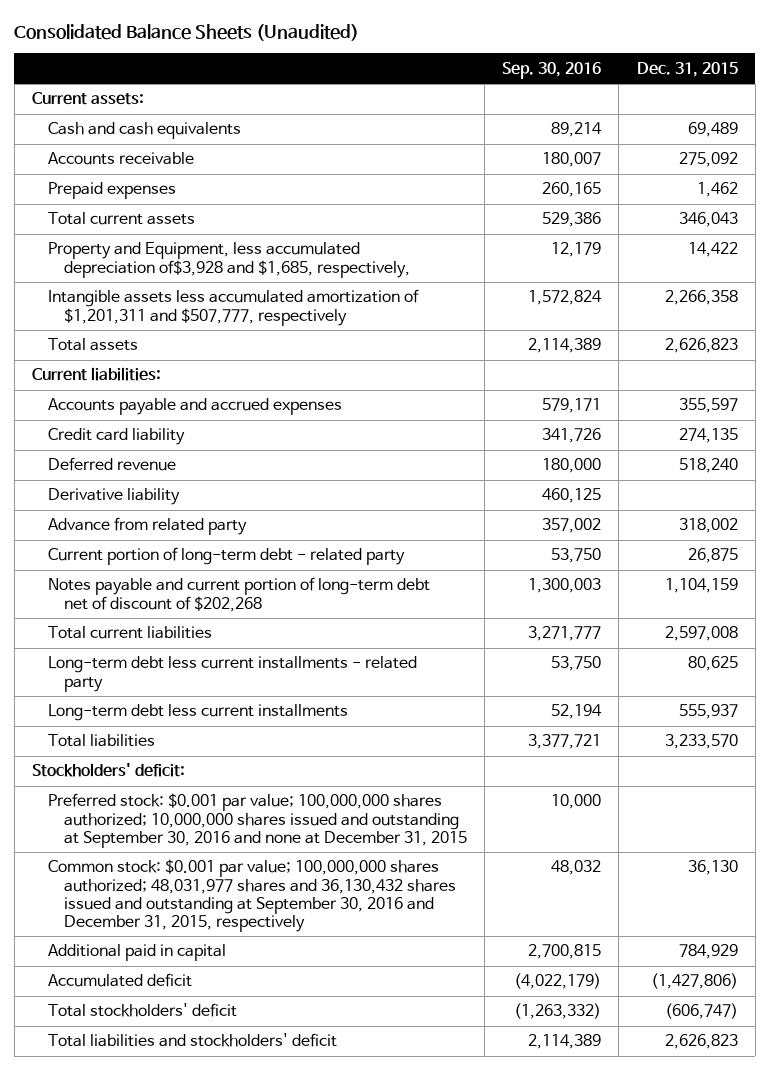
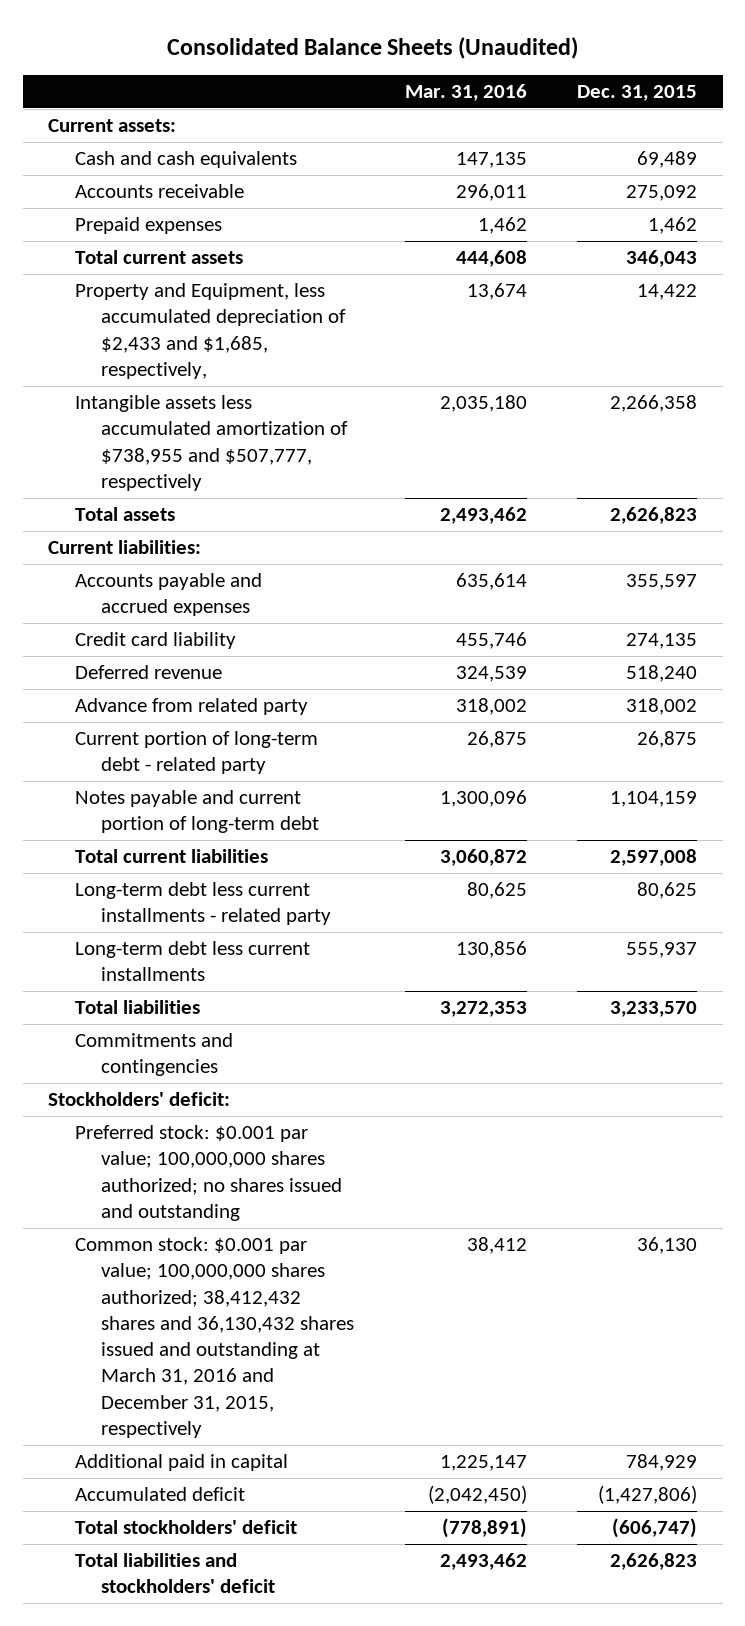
- | Sep. 30, 2016 | Dec. 31, 2015
+ | Mar. 31, 2016 | Dec. 31, 2015
- Property and Equipment, less accumulated depreciation of$3,928 and $1,685, respectively, | 12,179 | 14,422
- Intangible assets less accumulated amortization of $1,201,311 and $507,777, respectively | 1,572,824 | 2,266,358
+ Property and Equipment, less accumulated depreciation of $2,433 and $1,685, respectively, | 13,674 | 14,422
+ Intangible assets less accumulated amortization of $738,955 and $507,777, respectively | 2,035,180 | 2,266,358
- Derivative liability | 460,125 |
- Notes payable and current portion of long-term debt net of discount of $202,268 | 1,300,003 | 1,104,159
+ Notes payable and current portion of long-term debt | 1,300,096 | 1,104,159
+ Commitments and contingencies
- Preferred stock: $0.001 par value; 100,000,000 shares authorized; 10,000,000 shares issued and outstanding at September 30, 2016 and none at December 31, 2015 | 10,000 |
- Common stock: $0.001 par value; 100,000,000 shares authorized; 48,031,977 shares and 36,130,432 shares issued and outstanding at September 30, 2016 and December 31, 2015, respectively | 48,032 | 36,130
+ Preferred stock: $0.001 par value; 100,000,000 shares authorized; no shares issued and outstanding
+ Common stock: $0.001 par value; 100,000,000 shares authorized; 38,412,432 shares and 36,130,432 shares issued and outstanding at March 31, 2016 and December 31, 2015, respectively | 38,412 | 36,130

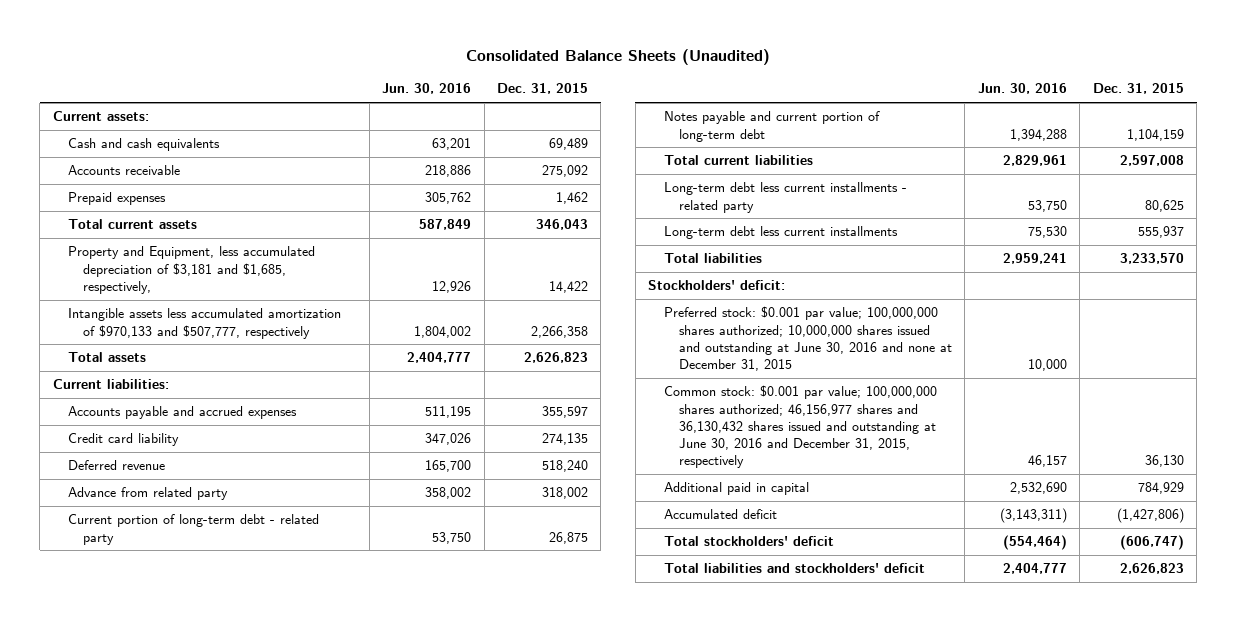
- | Mar. 31, 2016 | Dec. 31, 2015
+ | Jun. 30, 2016 | Dec. 31, 2015
- Property and Equipment, less accumulated depreciation of $2,433 and $1,685, respectively, | 13,674 | 14,422
- Intangible assets less accumulated amortization of $738,955 and $507,777, respectively | 2,035,180 | 2,266,358
+ Property and Equipment, less accumulated depreciation of $3,181 and $1,685, respectively, | 12,926 | 14,422
+ Intangible assets less accumulated amortization of $970,133 and $507,777, respectively | 1,804,002 | 2,266,358
- Commitments and contingencies
- Preferred stock: $0.001 par value; 100,000,000 shares authorized; no shares issued and outstanding
- Common stock: $0.001 par value; 100,000,000 shares authorized; 38,412,432 shares and 36,130,432 shares issued and outstanding at March 31, 2016 and December 31, 2015, respectively | 38,412 | 36,130
+ Preferred stock: $0.001 par value; 100,000,000 shares authorized; 10,000,000 shares issued and outstanding at June 30, 2016 and none at December 31, 2015 | 10,000 |
+ Common stock: $0.001 par value; 100,000,000 shares authorized; 46,156,977 shares and 36,130,432 shares issued and outstanding at June 30, 2016 and December 31, 2015, respectively | 46,157 | 36,130

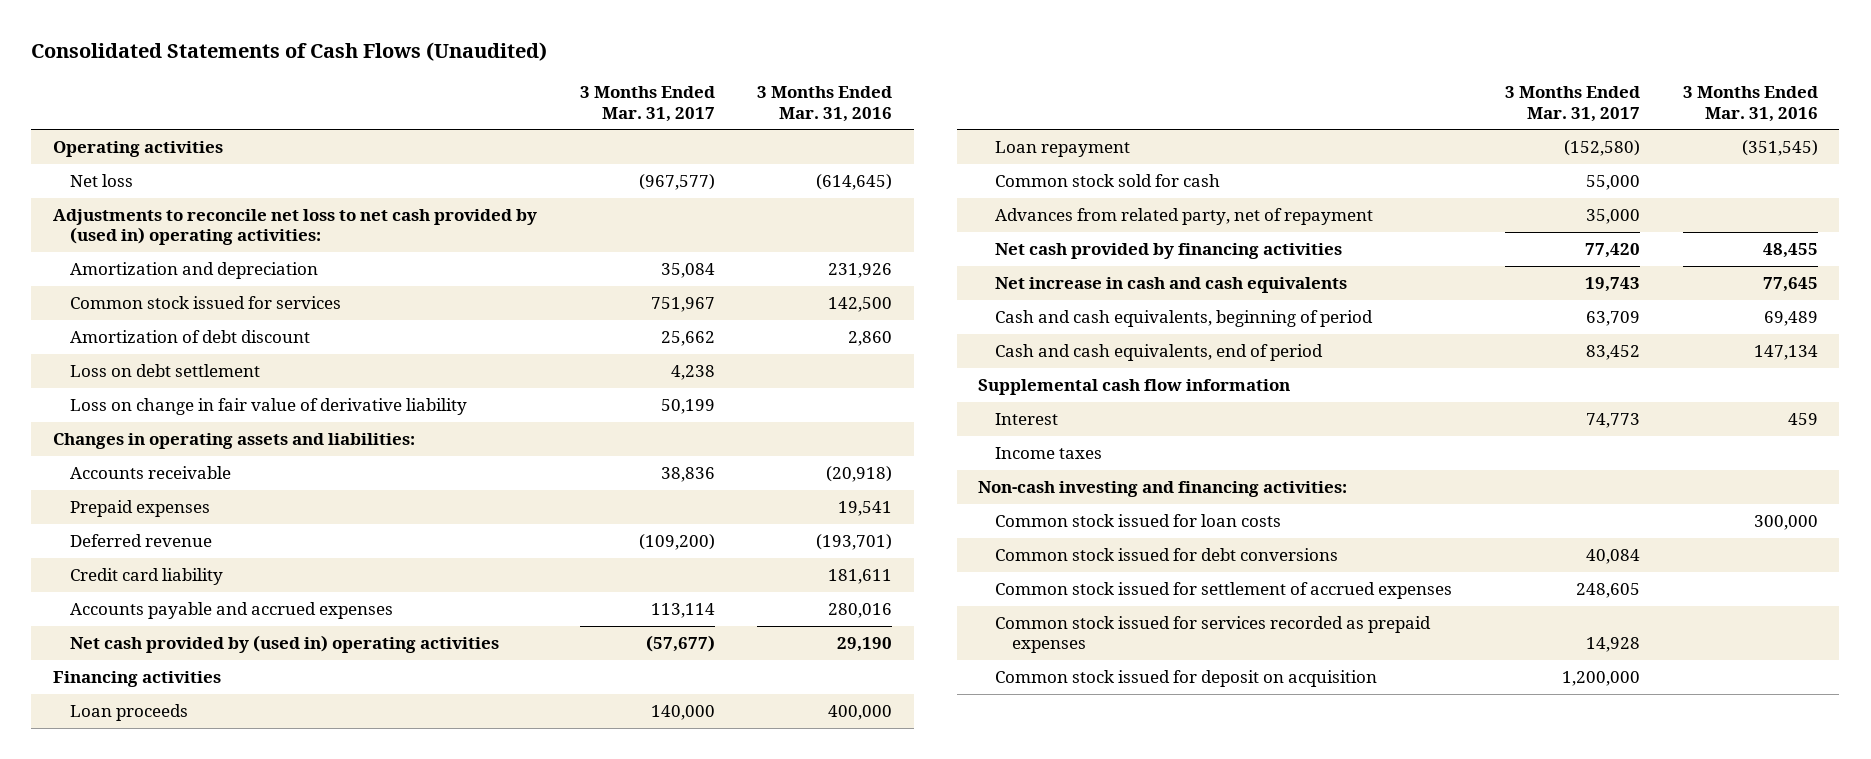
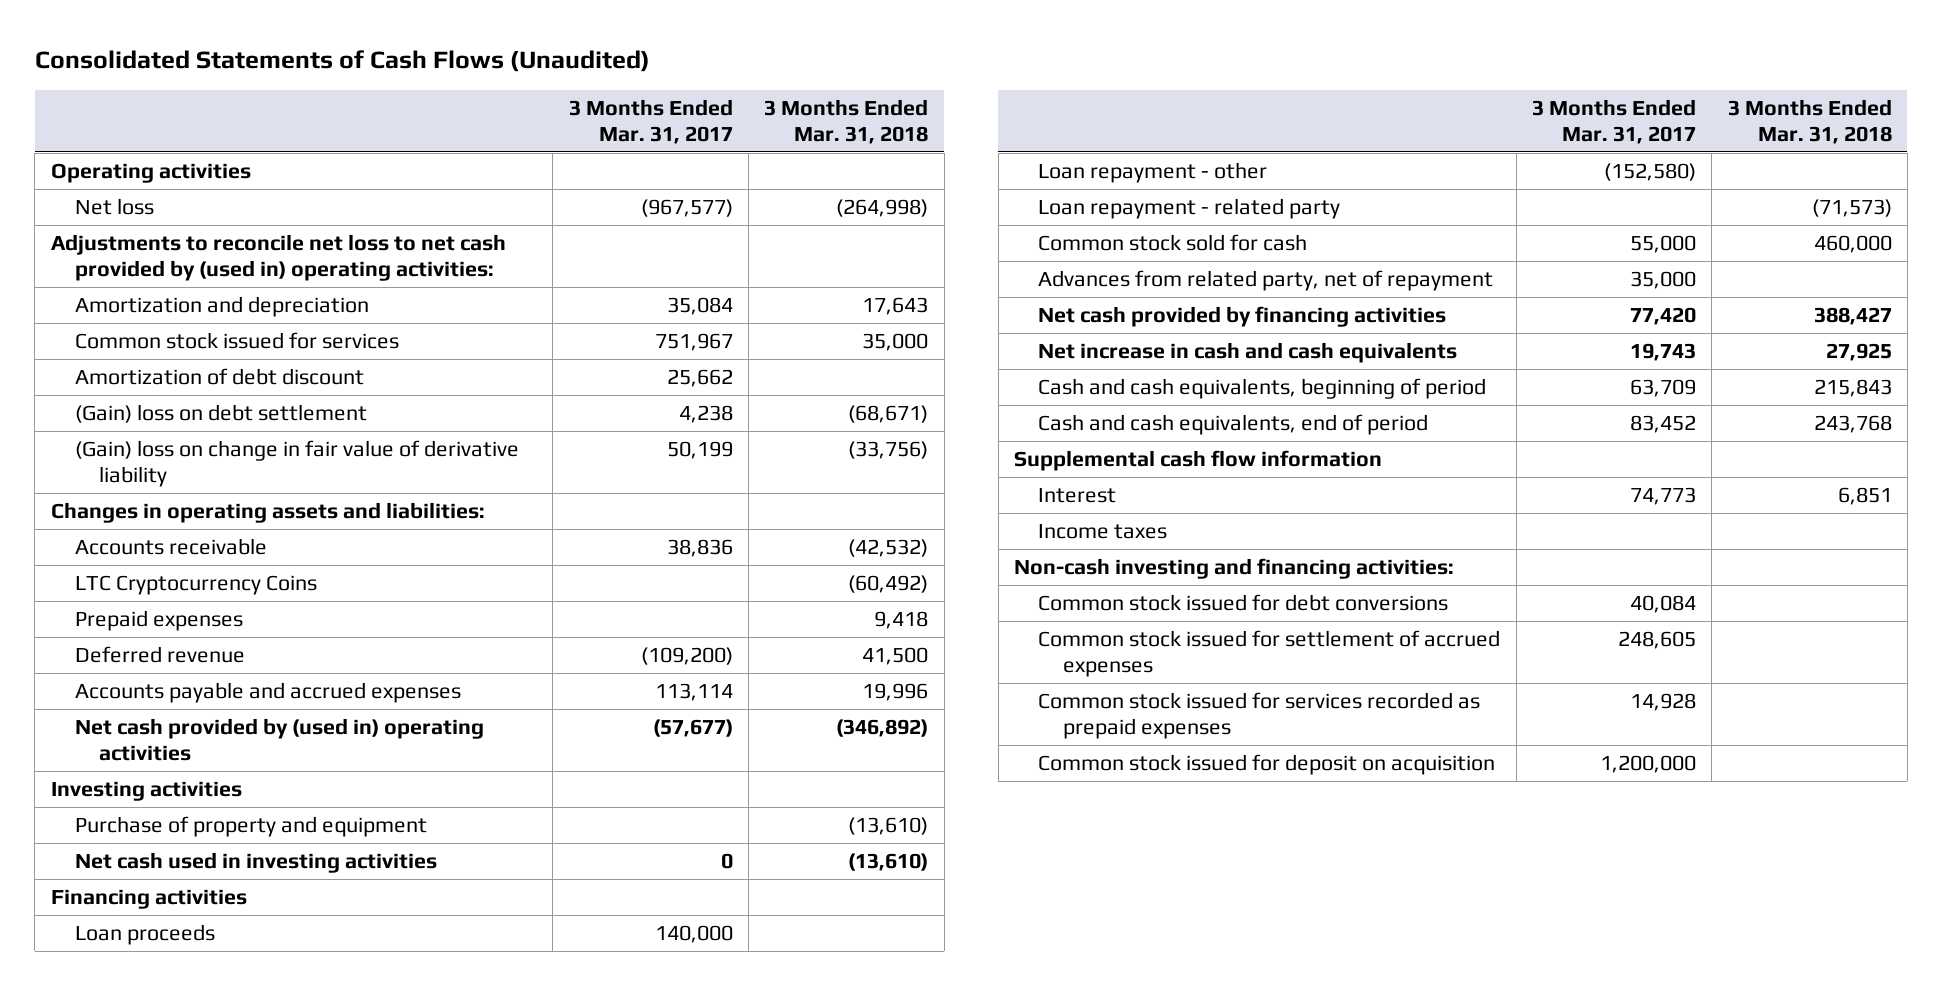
- | 3 Months Ended Mar. 31, 2017 | 3 Months Ended Mar. 31, 2016
+ | 3 Months Ended Mar. 31, 2017 | 3 Months Ended Mar. 31, 2018
- Loss on debt settlement | 4,238 |
- Loss on change in fair value of derivative liability | 50,199 |
+ (Gain) loss on debt settlement | 4,238 | (68,671)
+ (Gain) loss on change in fair value of derivative liability | 50,199 | (33,756)
+ LTC Cryptocurrency Coins | | (60,492)
- Credit card liability | | 181,611
+ Investing activities
+ Purchase of property and equipment | | (13,610)
+ Net cash used in investing activities | 0 | (13,610)
- Loan repayment | (152,580) | (351,545)
+ Loan repayment - other | (152,580) |
+ Loan repayment - related party | | (71,573)
- Common stock issued for loan costs | | 300,000

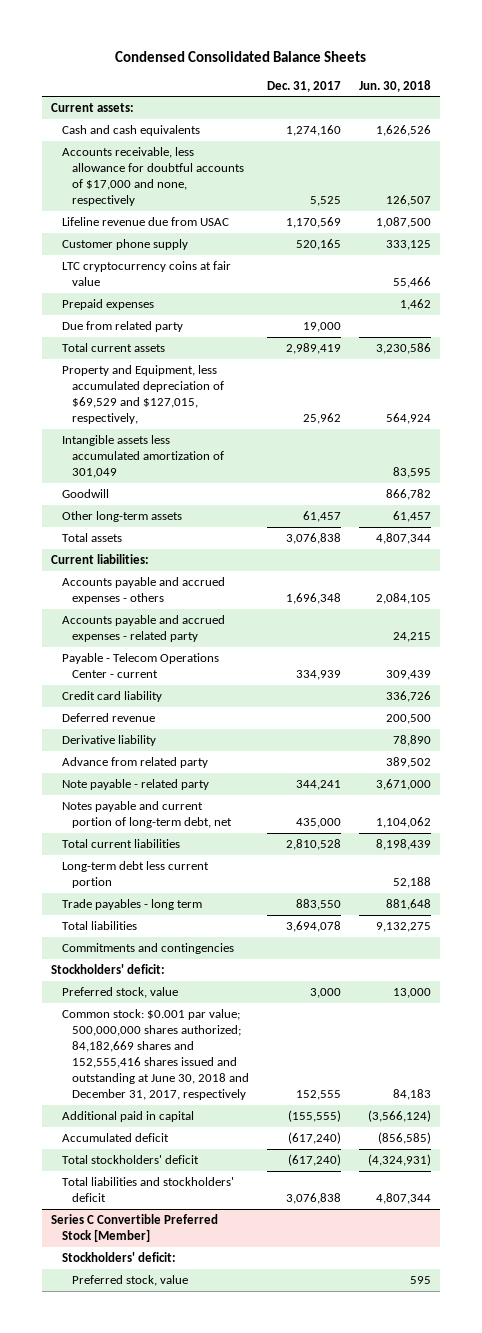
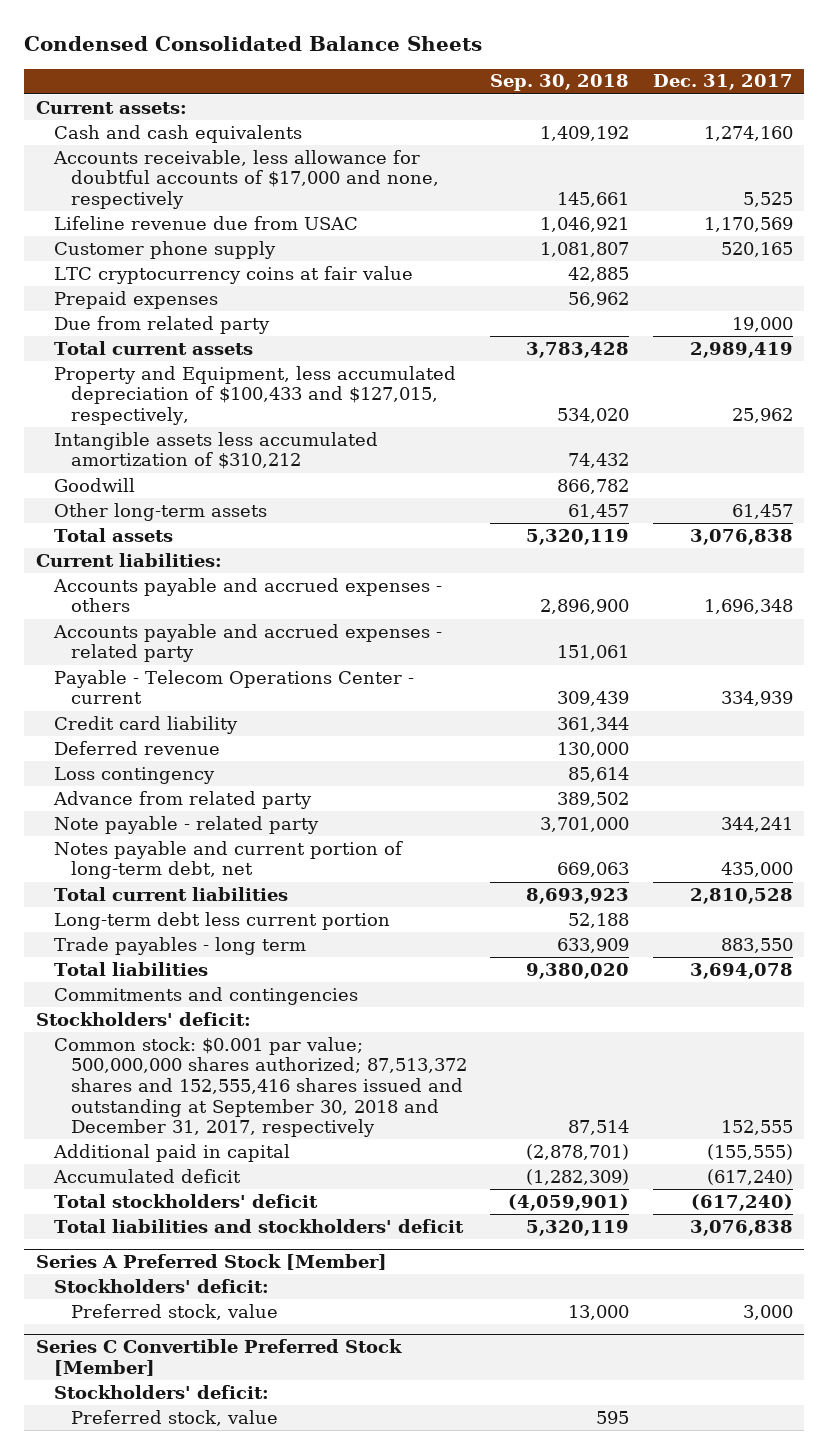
- | Dec. 31, 2017 | Jun. 30, 2018
+ | Sep. 30, 2018 | Dec. 31, 2017
- Property and Equipment, less accumulated depreciation of $69,529 and $127,015, respectively, | 25,962 | 564,924
- Intangible assets less accumulated amortization of 301,049 | | 83,595
+ Property and Equipment, less accumulated depreciation of $100,433 and $127,015, respectively, | 534,020 | 25,962
+ Intangible assets less accumulated amortization of $310,212 | 74,432 |
- Derivative liability | | 78,890
+ Loss contingency | 85,614 |
- Preferred stock, value | 3,000 | 13,000
- Common stock: $0.001 par value; 500,000,000 shares authorized; 84,182,669 shares and 152,555,416 shares issued and outstanding at June 30, 2018 and December 31, 2017, respectively | 152,555 | 84,183
+ Common stock: $0.001 par value; 500,000,000 shares authorized; 87,513,372 shares and 152,555,416 shares issued and outstanding at September 30, 2018 and December 31, 2017, respectively | 87,514 | 152,555
+ Series A Preferred Stock [Member]
+ Stockholders' deficit:
+ Preferred stock, value | 13,000 | 3,000

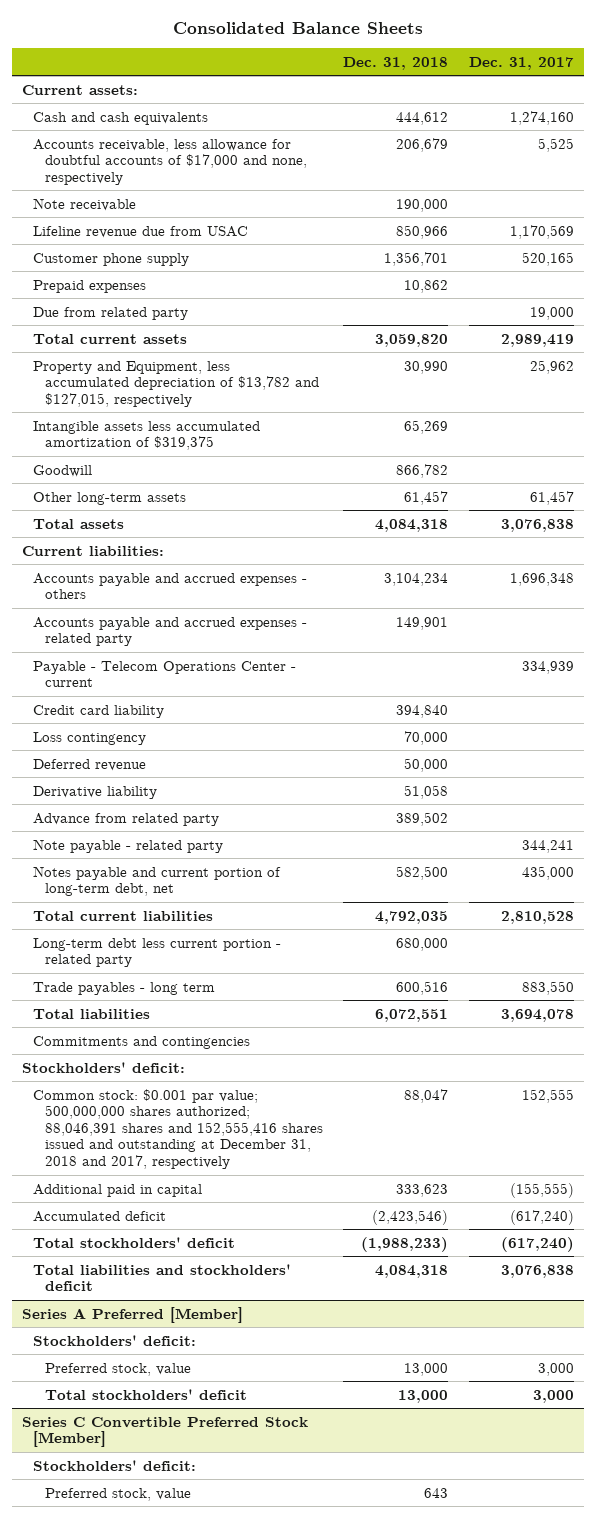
- Condensed Consolidated Balance Sheets
+ Consolidated Balance Sheets
- | Sep. 30, 2018 | Dec. 31, 2017
+ | Dec. 31, 2018 | Dec. 31, 2017
+ Note receivable | 190,000 |
- LTC cryptocurrency coins at fair value | 42,885 |
- Property and Equipment, less accumulated depreciation of $100,433 and $127,015, respectively, | 534,020 | 25,962
- Intangible assets less accumulated amortization of $310,212 | 74,432 |
+ Property and Equipment, less accumulated depreciation of $13,782 and $127,015, respectively | 30,990 | 25,962
+ Intangible assets less accumulated amortization of $319,375 | 65,269 |
moved down: Deferred revenue | 50,000 |
+ Derivative liability | 51,058 |
- Long-term debt less current portion | 52,188 |
+ Long-term debt less current portion - related party | 680,000 |
- Common stock: $0.001 par value; 500,000,000 shares authorized; 87,513,372 shares and 152,555,416 shares issued and outstanding at September 30, 2018 and December 31, 2017, respectively | 87,514 | 152,555
+ Common stock: $0.001 par value; 500,000,000 shares authorized; 88,046,391 shares and 152,555,416 shares issued and outstanding at December 31, 2018 and 2017, respectively | 88,047 | 152,555
- Series A Preferred Stock [Member]
+ Series A Preferred [Member]
+ Total stockholders' deficit | 13,000 | 3,000

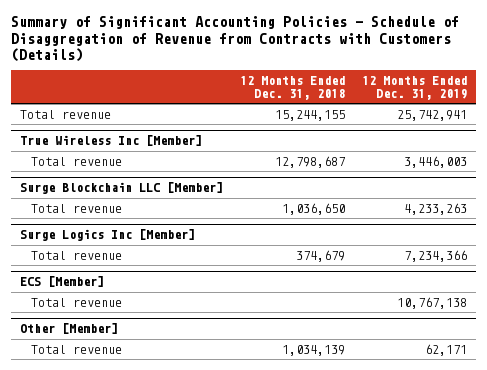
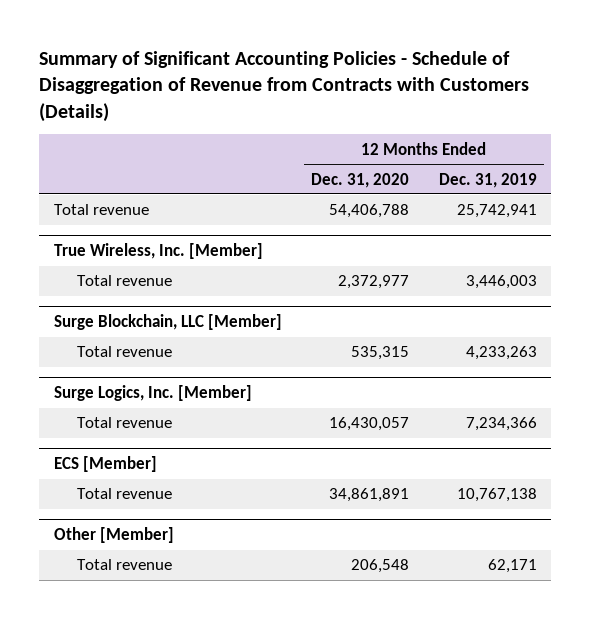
- | 12 Months Ended Dec. 31, 2018 | 12 Months Ended Dec. 31, 2019
+ | 12 Months Ended Dec. 31, 2020 | 12 Months Ended Dec. 31, 2019
- True Wireless Inc [Member]
+ True Wireless, Inc. [Member]
- Surge Blockchain LLC [Member]
+ Surge Blockchain, LLC [Member]
- Surge Logics Inc [Member]
+ Surge Logics, Inc. [Member]

